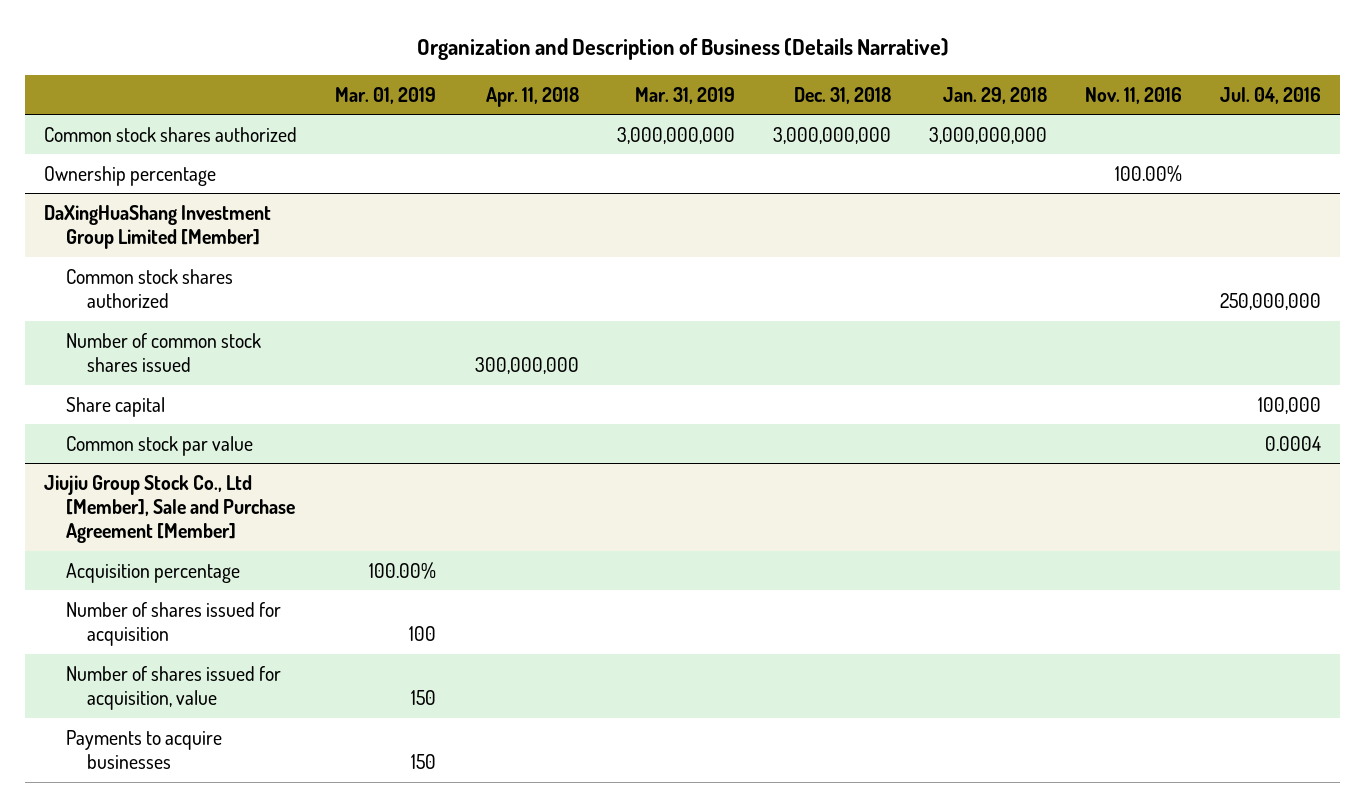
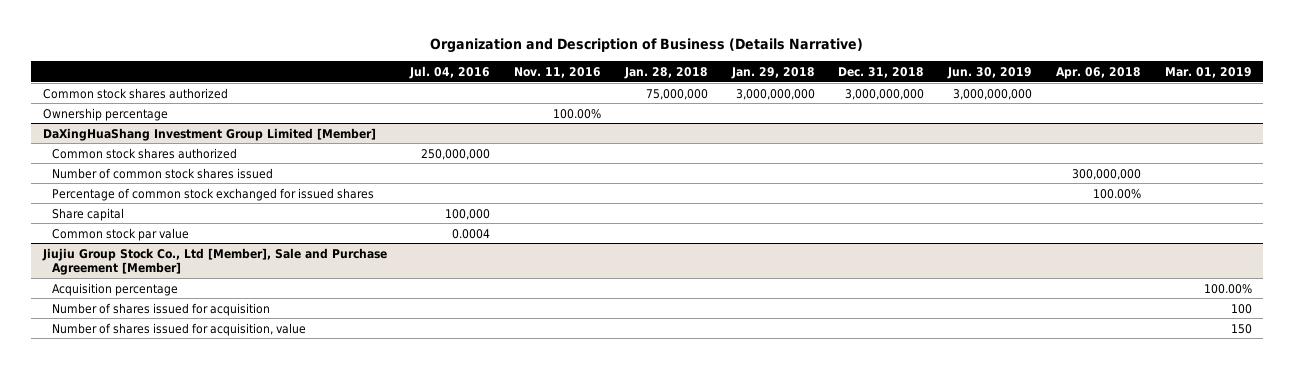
- | Mar. 01, 2019 | Apr. 11, 2018 | Mar. 31, 2019 | Dec. 31, 2018 | Jan. 29, 2018 | Nov. 11, 2016 | Jul. 04, 2016
+ | Jul. 04, 2016 | Nov. 11, 2016 | Jan. 28, 2018 | Jan. 29, 2018 | Dec. 31, 2018 | Jun. 30, 2019 | Apr. 06, 2018 | Mar. 01, 2019
@ DaXingHuaShang Investment Group Limited [Member]
+ Percentage of common stock exchanged for issued shares | | | | | | | 100.00% |
@ Jiujiu Group Stock Co., Ltd [Member], Sale and Purchase Agreement [Member]
- Payments to acquire businesses | 150 | | | | | |

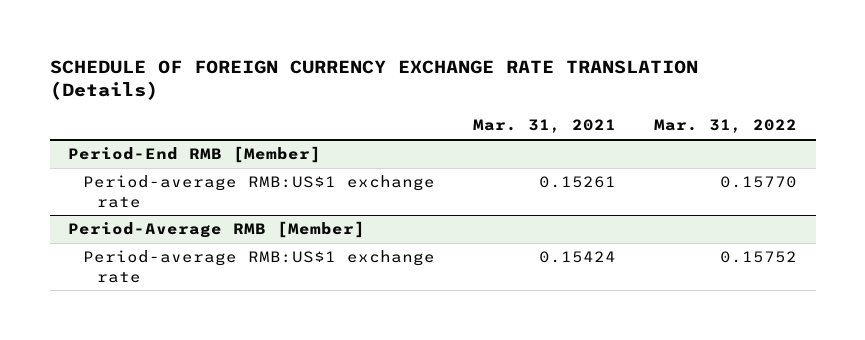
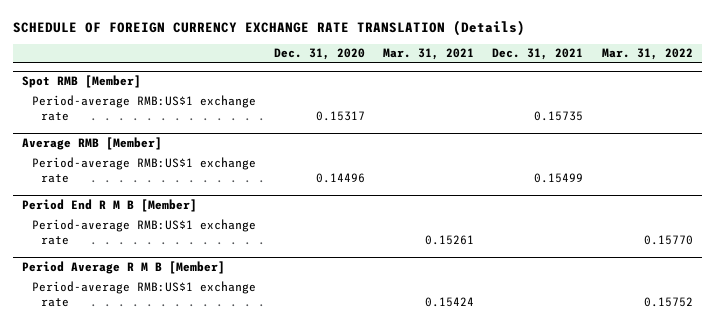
- | Mar. 31, 2021 | Mar. 31, 2022
+ | Dec. 31, 2020 | Mar. 31, 2021 | Dec. 31, 2021 | Mar. 31, 2022
- Period-End RMB [Member]
+ Spot RMB [Member]
+ Period-average RMB:US$1 exchange rate | 0.15317 | | 0.15735 |
+ Average RMB [Member]
+ Period-average RMB:US$1 exchange rate | 0.14496 | | 0.15499 |
+ Period End R M B [Member]
- Period-Average RMB [Member]
+ Period Average R M B [Member]

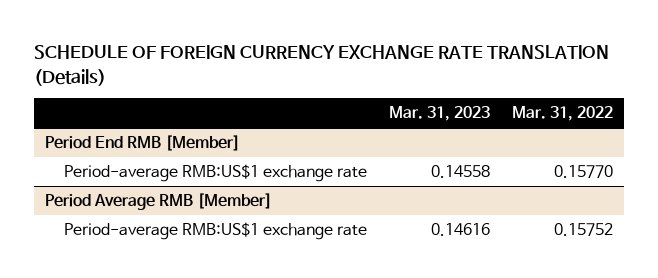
- | Dec. 31, 2020 | Mar. 31, 2021 | Dec. 31, 2021 | Mar. 31, 2022
+ | Mar. 31, 2023 | Mar. 31, 2022
- Spot RMB [Member]
- Period-average RMB:US$1 exchange rate | 0.15317 | | 0.15735 |
- Average RMB [Member]
- Period-average RMB:US$1 exchange rate | 0.14496 | | 0.15499 |
- Period End R M B [Member]
+ Period End RMB [Member]
- Period Average R M B [Member]
+ Period Average RMB [Member]

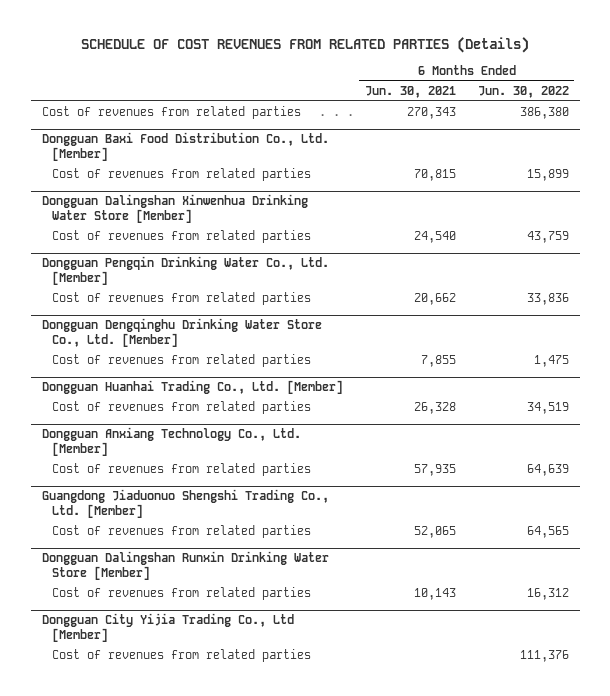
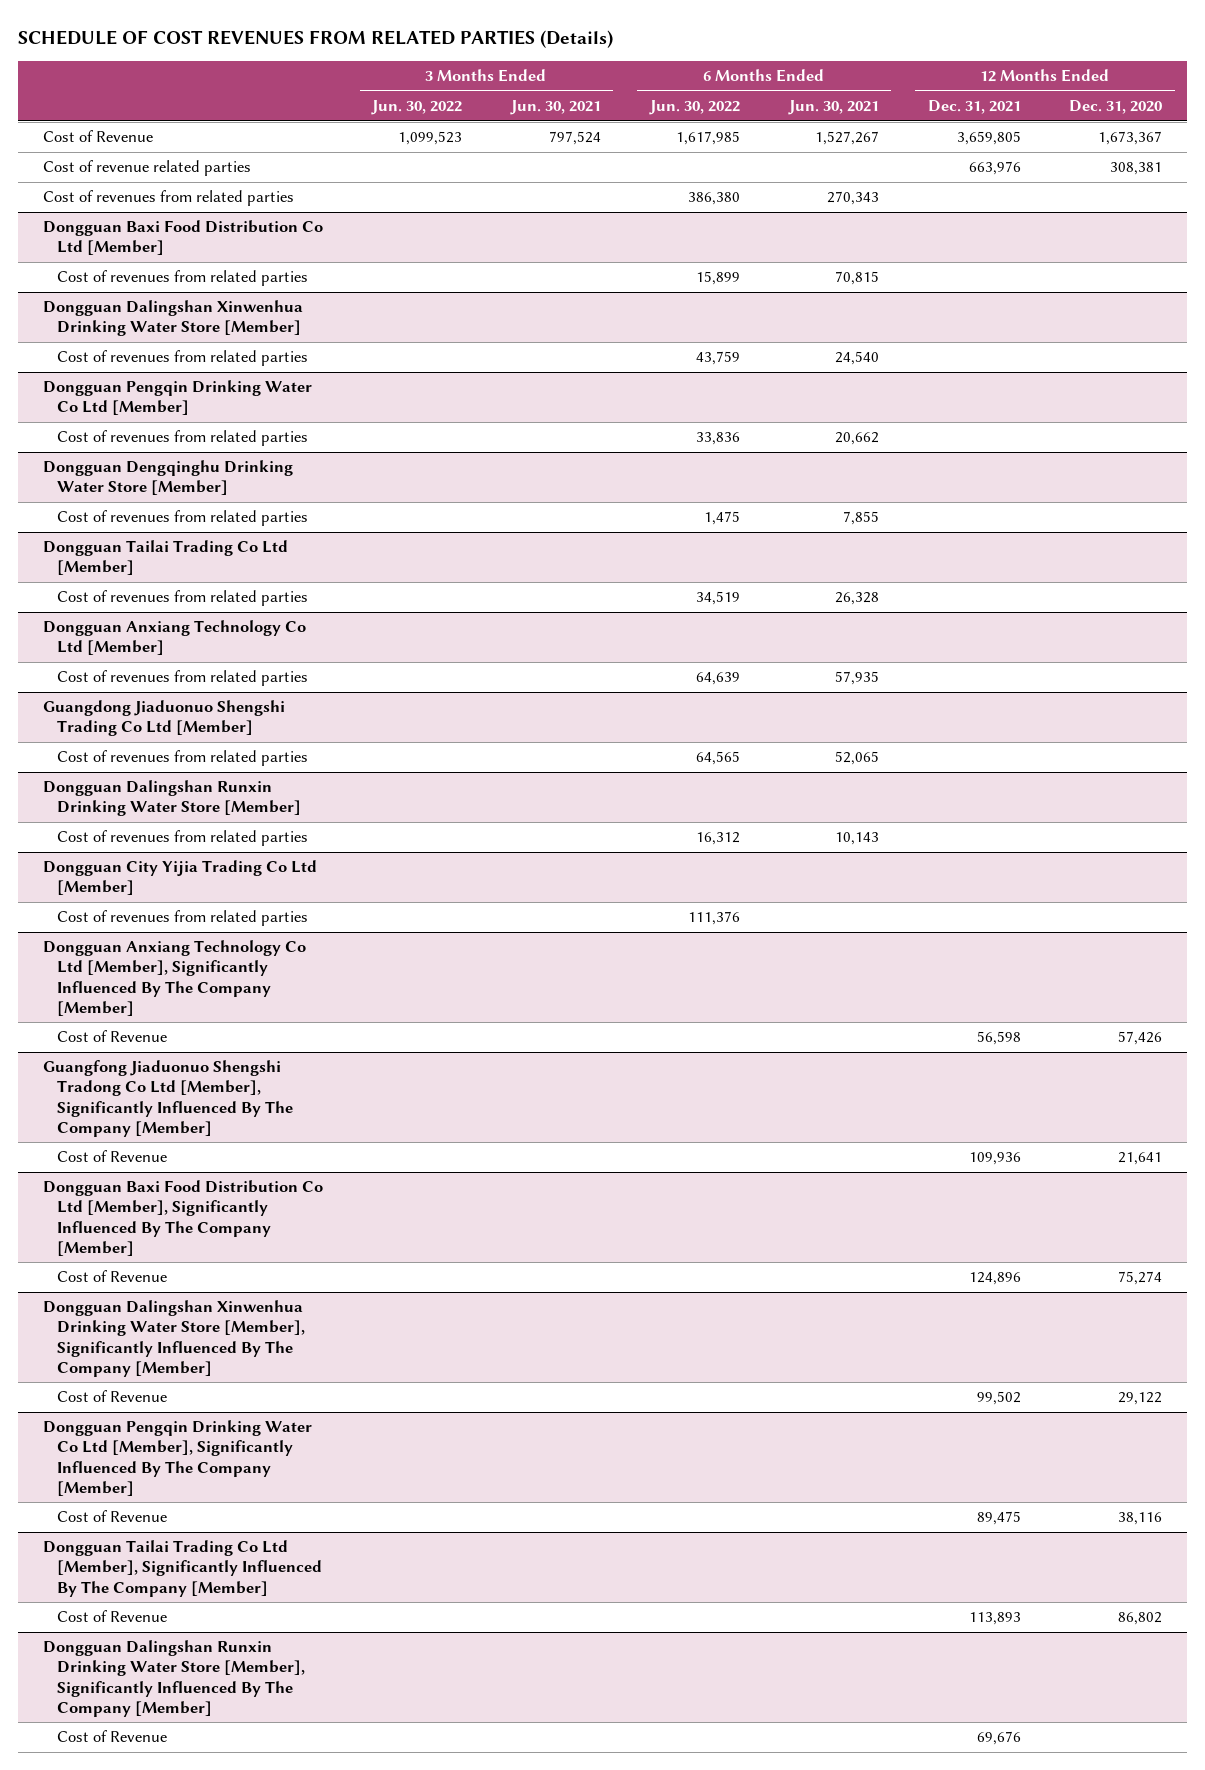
- | 6 Months Ended Jun. 30, 2021 | 6 Months Ended Jun. 30, 2022
+ | 3 Months Ended Jun. 30, 2022 | 3 Months Ended Jun. 30, 2021 | 6 Months Ended Jun. 30, 2022 | 6 Months Ended Jun. 30, 2021 | 12 Months Ended Dec. 31, 2021 | 12 Months Ended Dec. 31, 2020
+ Cost of Revenue | 1,099,523 | 797,524 | 1,617,985 | 1,527,267 | 3,659,805 | 1,673,367
+ Cost of revenue related parties | | | | | 663,976 | 308,381
- Dongguan Baxi Food Distribution Co., Ltd. [Member]
+ Dongguan Baxi Food Distribution Co Ltd [Member]
- Dongguan Pengqin Drinking Water Co., Ltd. [Member]
+ Dongguan Pengqin Drinking Water Co Ltd [Member]
- Dongguan Dengqinghu Drinking Water Store Co., Ltd. [Member]
+ Dongguan Dengqinghu Drinking Water Store [Member]
- Dongguan Huanhai Trading Co., Ltd. [Member]
+ Dongguan Tailai Trading Co Ltd [Member]
- Dongguan Anxiang Technology Co., Ltd. [Member]
+ Dongguan Anxiang Technology Co Ltd [Member]
- Guangdong Jiaduonuo Shengshi Trading Co., Ltd. [Member]
+ Guangdong Jiaduonuo Shengshi Trading Co Ltd [Member]
- Dongguan City Yijia Trading Co., Ltd [Member]
+ Dongguan City Yijia Trading Co Ltd [Member]
+ Dongguan Anxiang Technology Co Ltd [Member], Significantly Influenced By The Company [Member]
+ Cost of Revenue | | | | | 56,598 | 57,426
+ Guangfong Jiaduonuo Shengshi Tradong Co Ltd [Member], Significantly Influenced By The Company [Member]
+ Cost of Revenue | | | | | 109,936 | 21,641
+ Dongguan Baxi Food Distribution Co Ltd [Member], Significantly Influenced By The Company [Member]
+ Cost of Revenue | | | | | 124,896 | 75,274
+ Dongguan Dalingshan Xinwenhua Drinking Water Store [Member], Significantly Influenced By The Company [Member]
+ Cost of Revenue | | | | | 99,502 | 29,122
+ Dongguan Pengqin Drinking Water Co Ltd [Member], Significantly Influenced By The Company [Member]
+ Cost of Revenue | | | | | 89,475 | 38,116
+ Dongguan Tailai Trading Co Ltd [Member], Significantly Influenced By The Company [Member]
+ Cost of Revenue | | | | | 113,893 | 86,802
+ Dongguan Dalingshan Runxin Drinking Water Store [Member], Significantly Influenced By The Company [Member]
+ Cost of Revenue | | | | | 69,676 |

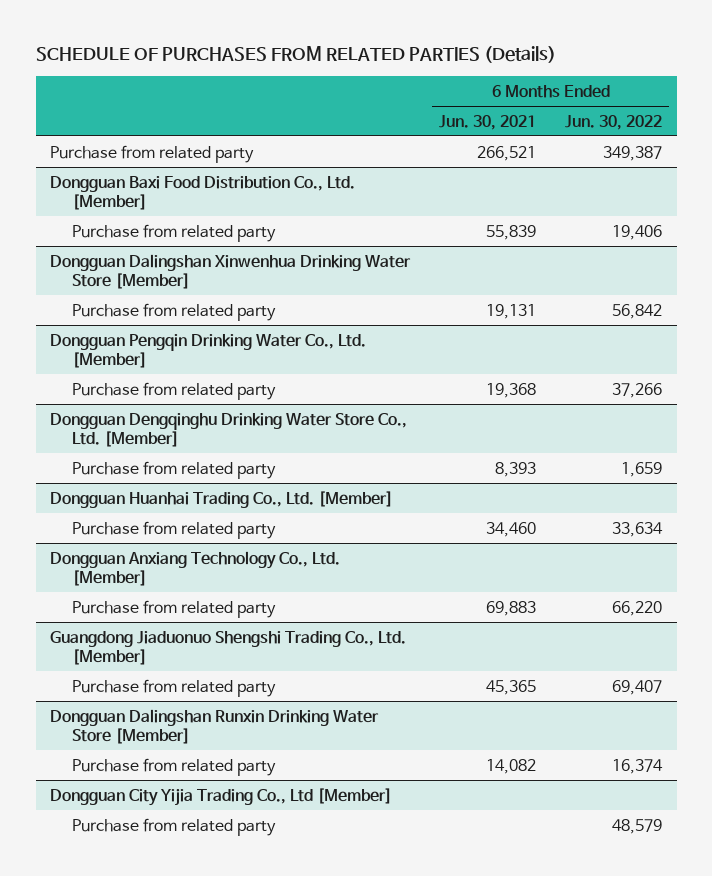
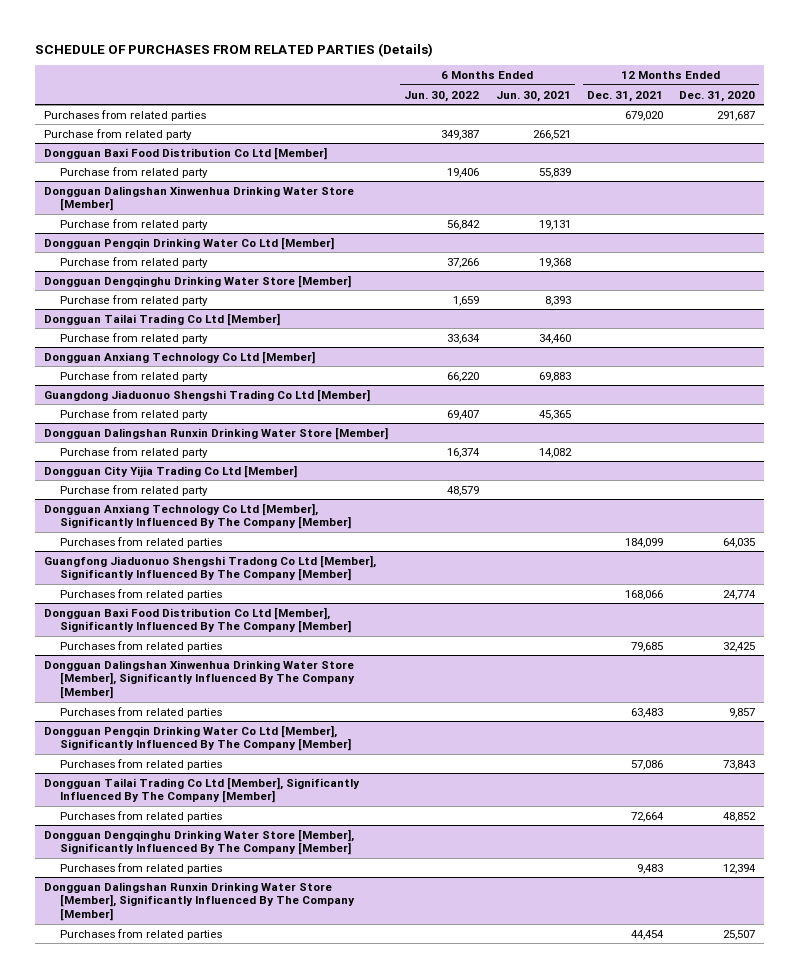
- | 6 Months Ended Jun. 30, 2021 | 6 Months Ended Jun. 30, 2022
+ | 6 Months Ended Jun. 30, 2022 | 6 Months Ended Jun. 30, 2021 | 12 Months Ended Dec. 31, 2021 | 12 Months Ended Dec. 31, 2020
+ Purchases from related parties | | | 679,020 | 291,687
- Dongguan Baxi Food Distribution Co., Ltd. [Member]
+ Dongguan Baxi Food Distribution Co Ltd [Member]
- Dongguan Pengqin Drinking Water Co., Ltd. [Member]
+ Dongguan Pengqin Drinking Water Co Ltd [Member]
- Dongguan Dengqinghu Drinking Water Store Co., Ltd. [Member]
+ Dongguan Dengqinghu Drinking Water Store [Member]
- Dongguan Huanhai Trading Co., Ltd. [Member]
+ Dongguan Tailai Trading Co Ltd [Member]
- Dongguan Anxiang Technology Co., Ltd. [Member]
+ Dongguan Anxiang Technology Co Ltd [Member]
- Guangdong Jiaduonuo Shengshi Trading Co., Ltd. [Member]
+ Guangdong Jiaduonuo Shengshi Trading Co Ltd [Member]
- Dongguan City Yijia Trading Co., Ltd [Member]
+ Dongguan City Yijia Trading Co Ltd [Member]
+ Dongguan Anxiang Technology Co Ltd [Member], Significantly Influenced By The Company [Member]
+ Purchases from related parties | | | 184,099 | 64,035
+ Guangfong Jiaduonuo Shengshi Tradong Co Ltd [Member], Significantly Influenced By The Company [Member]
+ Purchases from related parties | | | 168,066 | 24,774
+ Dongguan Baxi Food Distribution Co Ltd [Member], Significantly Influenced By The Company [Member]
+ Purchases from related parties | | | 79,685 | 32,425
+ Dongguan Dalingshan Xinwenhua Drinking Water Store [Member], Significantly Influenced By The Company [Member]
+ Purchases from related parties | | | 63,483 | 9,857
+ Dongguan Pengqin Drinking Water Co Ltd [Member], Significantly Influenced By The Company [Member]
+ Purchases from related parties | | | 57,086 | 73,843
+ Dongguan Tailai Trading Co Ltd [Member], Significantly Influenced By The Company [Member]
+ Purchases from related parties | | | 72,664 | 48,852
+ Dongguan Dengqinghu Drinking Water Store [Member], Significantly Influenced By The Company [Member]
+ Purchases from related parties | | | 9,483 | 12,394
+ Dongguan Dalingshan Runxin Drinking Water Store [Member], Significantly Influenced By The Company [Member]
+ Purchases from related parties | | | 44,454 | 25,507

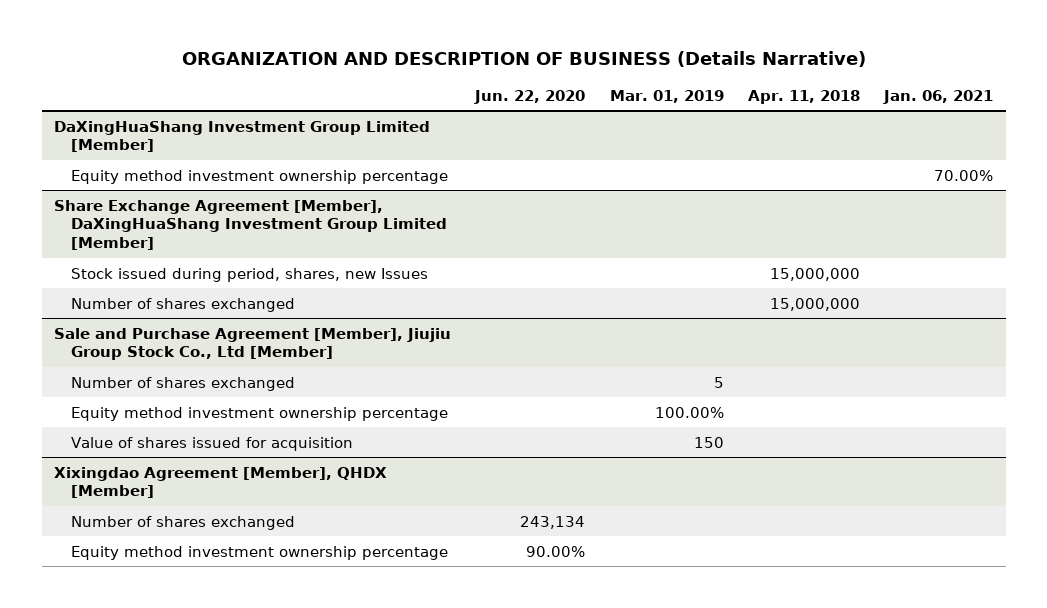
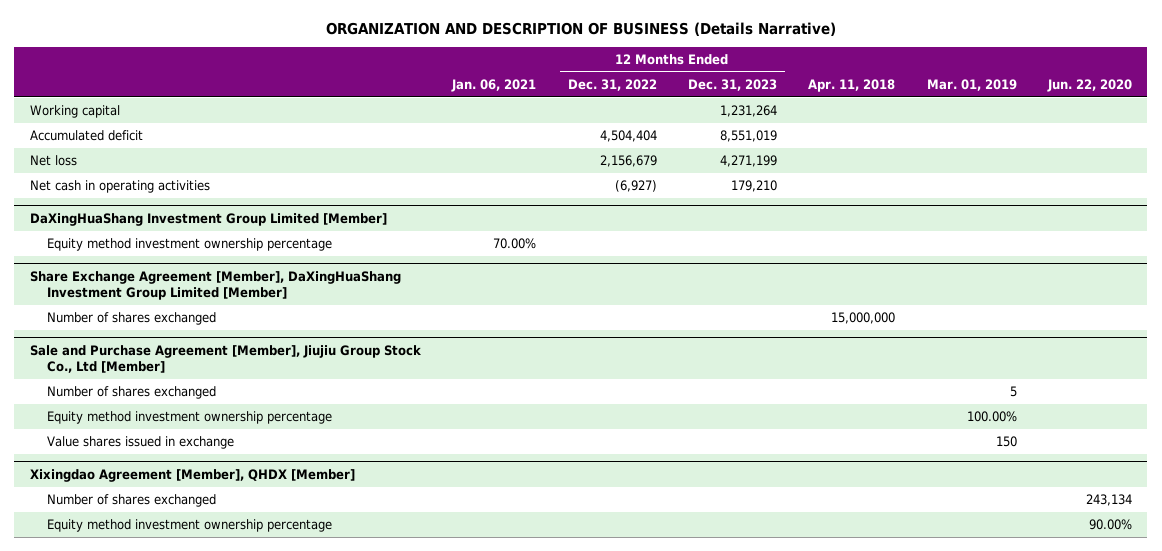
- | Jun. 22, 2020 | Mar. 01, 2019 | Apr. 11, 2018 | Jan. 06, 2021
+ | Jan. 06, 2021 | 12 Months Ended Dec. 31, 2022 | 12 Months Ended Dec. 31, 2023 | Apr. 11, 2018 | Mar. 01, 2019 | Jun. 22, 2020
+ Working capital | | | 1,231,264 | | |
+ Accumulated deficit | | 4,504,404 | 8,551,019 | | |
+ Net loss | | 2,156,679 | 4,271,199 | | |
+ Net cash in operating activities | | (6,927) | 179,210 | | |
@ Share Exchange Agreement [Member], DaXingHuaShang Investment Group Limited [Member]
- Stock issued during period, shares, new Issues | | | 15,000,000 |
@ Sale and Purchase Agreement [Member], Jiujiu Group Stock Co., Ltd [Member]
- Value of shares issued for acquisition | | 150 | |
+ Value shares issued in exchange | | | | | 150 |

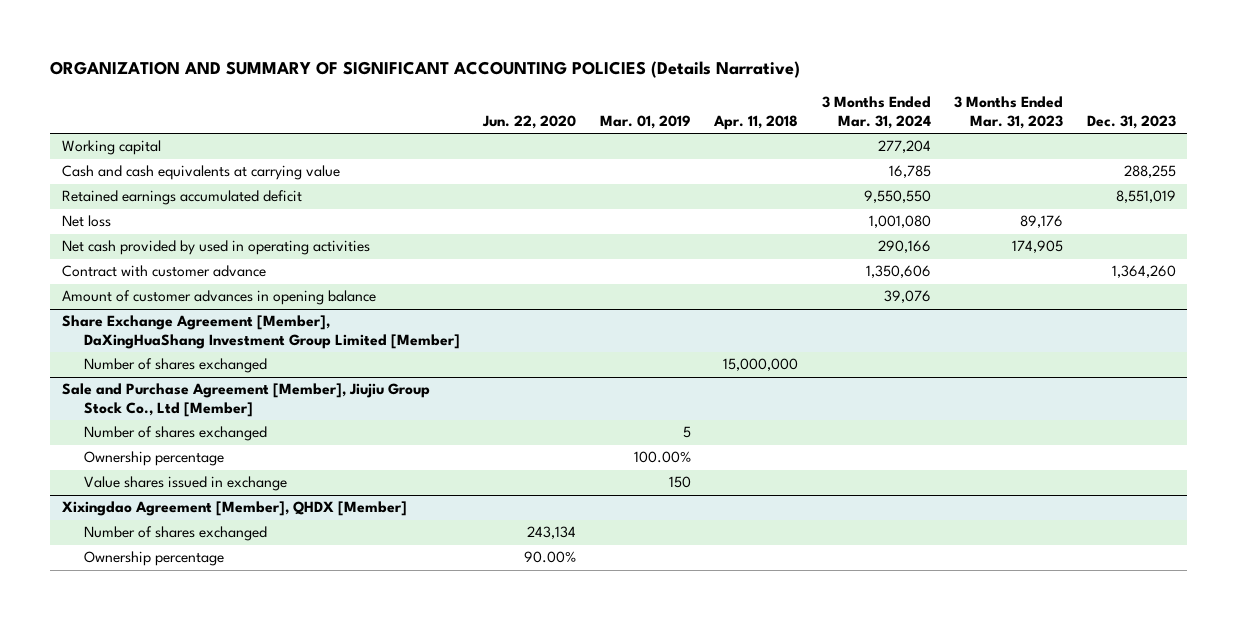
- ORGANIZATION AND DESCRIPTION OF BUSINESS (Details Narrative)
+ ORGANIZATION AND SUMMARY OF SIGNIFICANT ACCOUNTING POLICIES (Details Narrative)
- | Jan. 06, 2021 | 12 Months Ended Dec. 31, 2022 | 12 Months Ended Dec. 31, 2023 | Apr. 11, 2018 | Mar. 01, 2019 | Jun. 22, 2020
+ | Jun. 22, 2020 | Mar. 01, 2019 | Apr. 11, 2018 | 3 Months Ended Mar. 31, 2024 | 3 Months Ended Mar. 31, 2023 | Dec. 31, 2023
- Accumulated deficit | | 4,504,404 | 8,551,019 | | |
+ Cash and cash equivalents at carrying value | | | | 16,785 | | 288,255
+ Retained earnings accumulated deficit | | | | 9,550,550 | | 8,551,019
- Net cash in operating activities | | (6,927) | 179,210 | | |
- DaXingHuaShang Investment Group Limited [Member]
- Equity method investment ownership percentage | 70.00% | | | | |
+ Net cash provided by used in operating activities | | | | 290,166 | 174,905 |
+ Contract with customer advance | | | | 1,350,606 | | 1,364,260
+ Amount of customer advances in opening balance | | | | 39,076 | |
@ Sale and Purchase Agreement [Member], Jiujiu Group Stock Co., Ltd [Member]
- Equity method investment ownership percentage | | | | | 100.00% |
+ Ownership percentage | | 100.00% | | | |
@ Xixingdao Agreement [Member], QHDX [Member]
- Equity method investment ownership percentage | | | | | | 90.00%
+ Ownership percentage | 90.00% | | | | |

